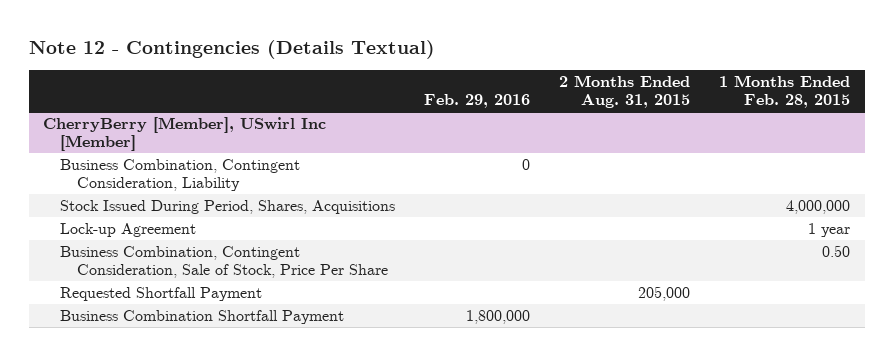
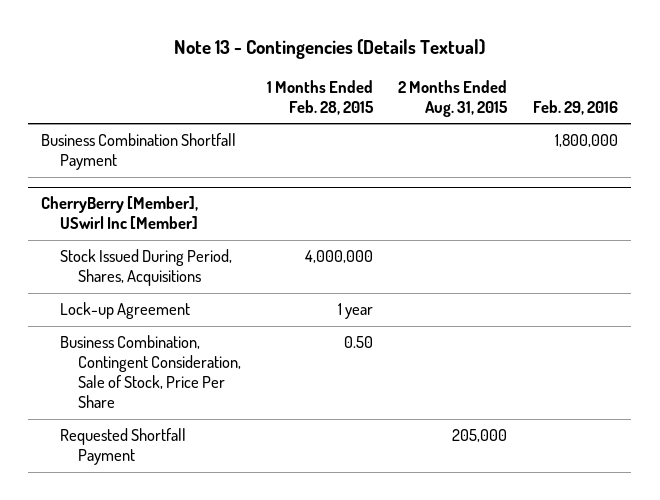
- Note 12 - Contingencies (Details Textual)
+ Note 13 - Contingencies (Details Textual)
- | Feb. 29, 2016 | 2 Months Ended Aug. 31, 2015 | 1 Months Ended Feb. 28, 2015
+ | 1 Months Ended Feb. 28, 2015 | 2 Months Ended Aug. 31, 2015 | Feb. 29, 2016
+ Business Combination Shortfall Payment | | | 1,800,000
@ CherryBerry [Member], USwirl Inc [Member]
- Business Combination, Contingent Consideration, Liability | 0 | |
- Business Combination Shortfall Payment | 1,800,000 | |

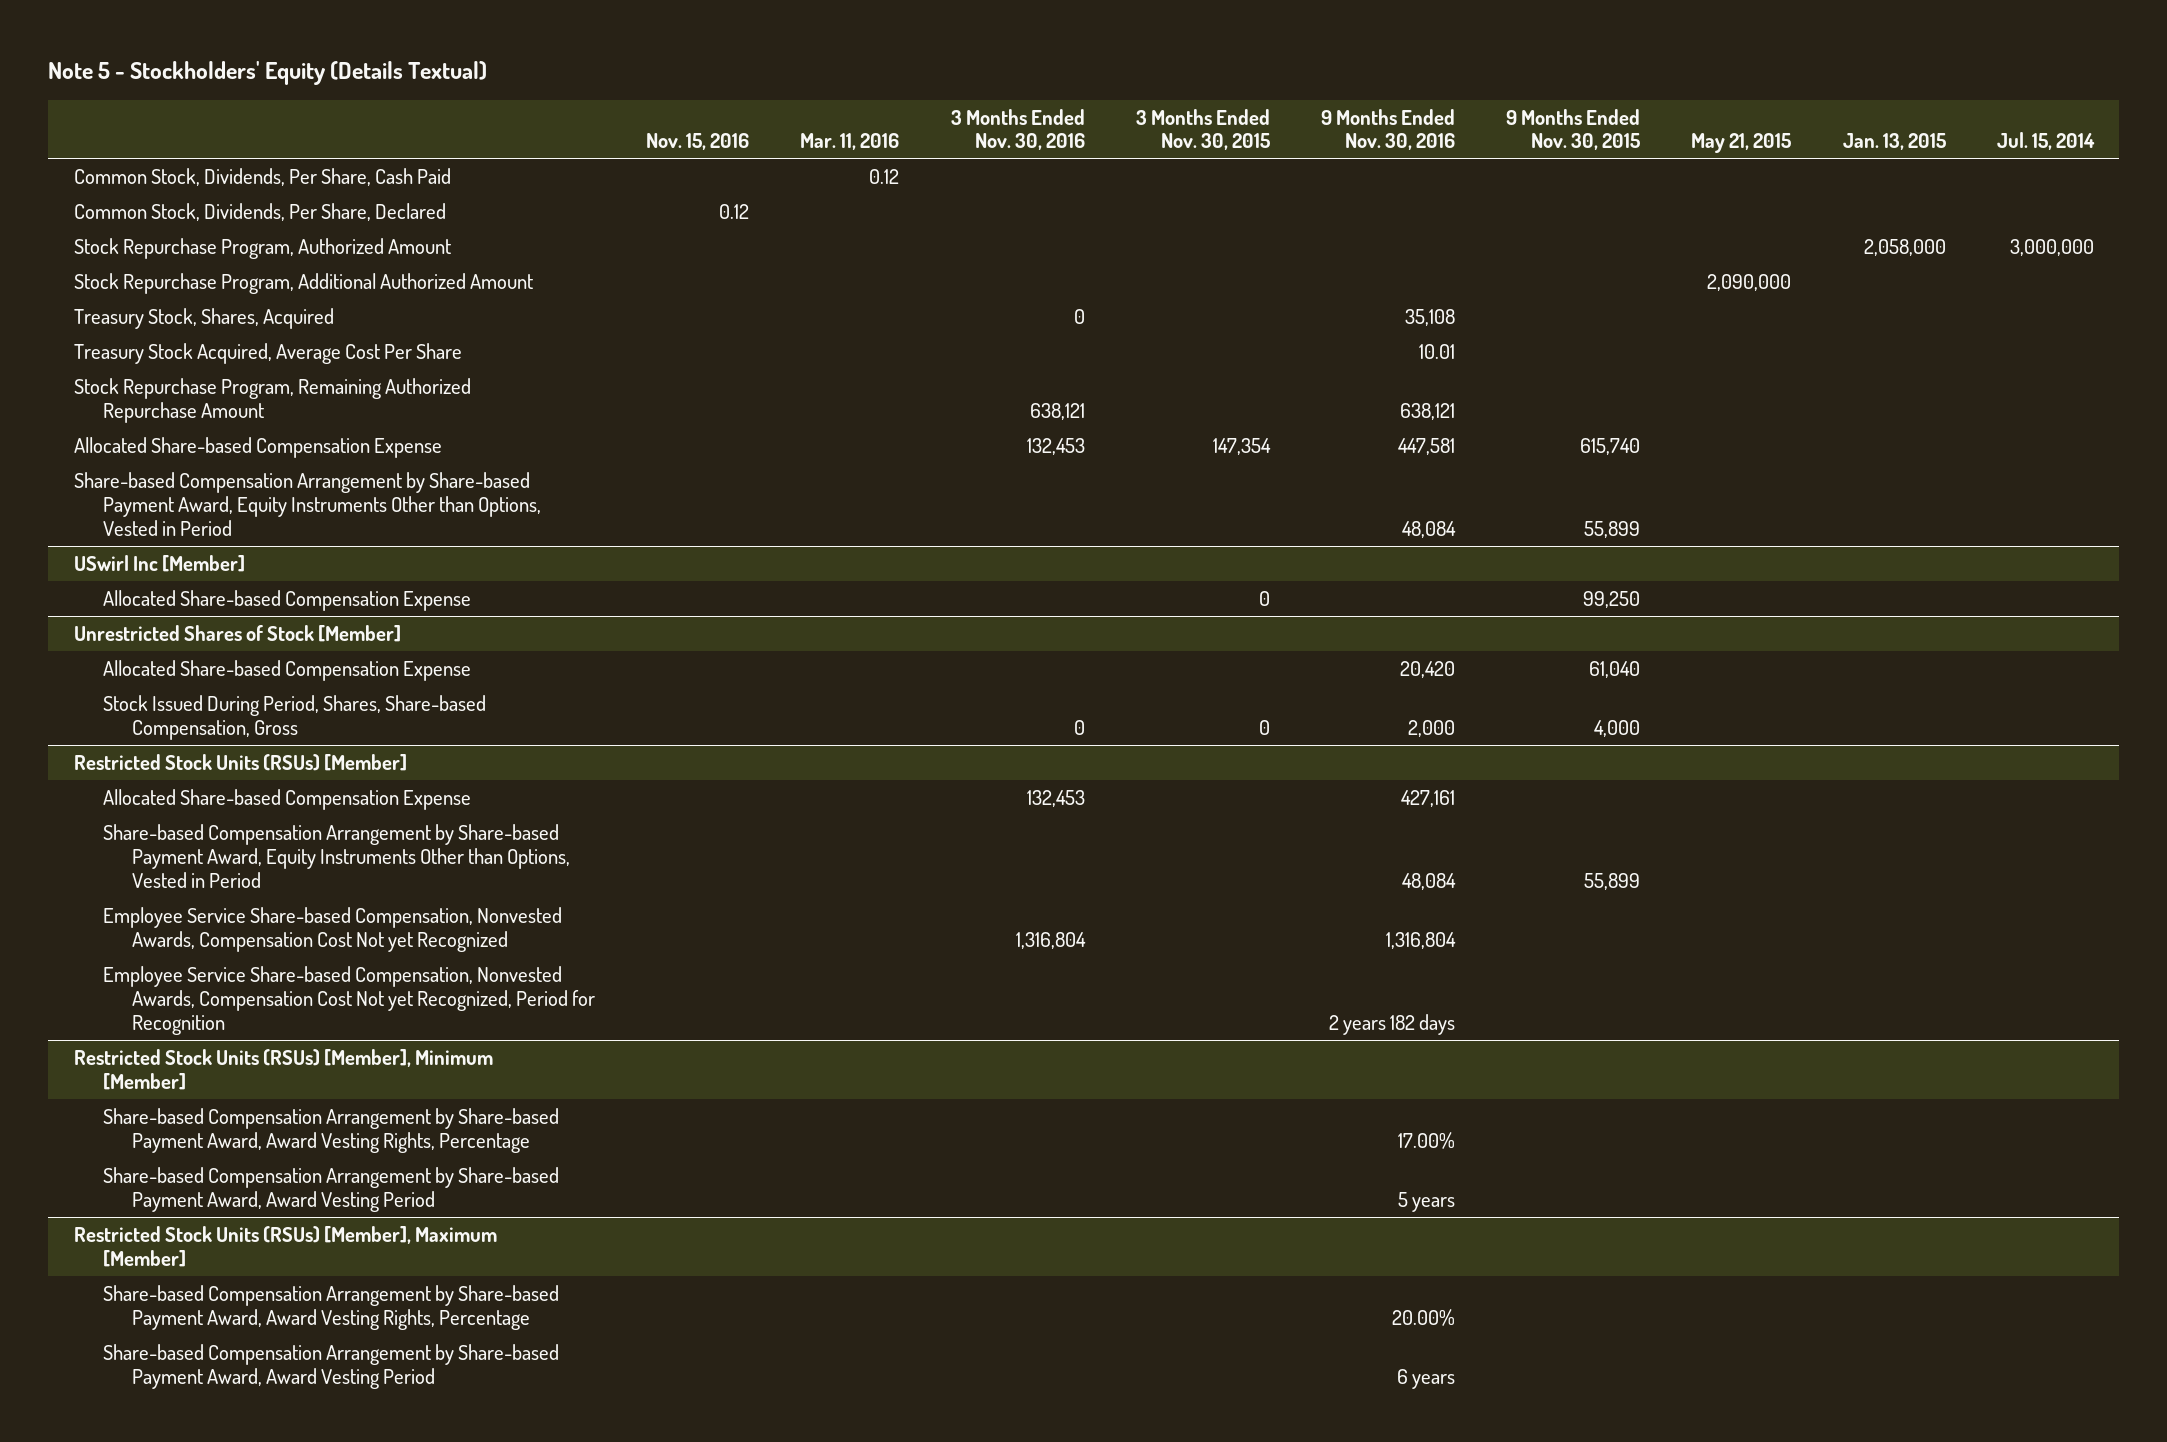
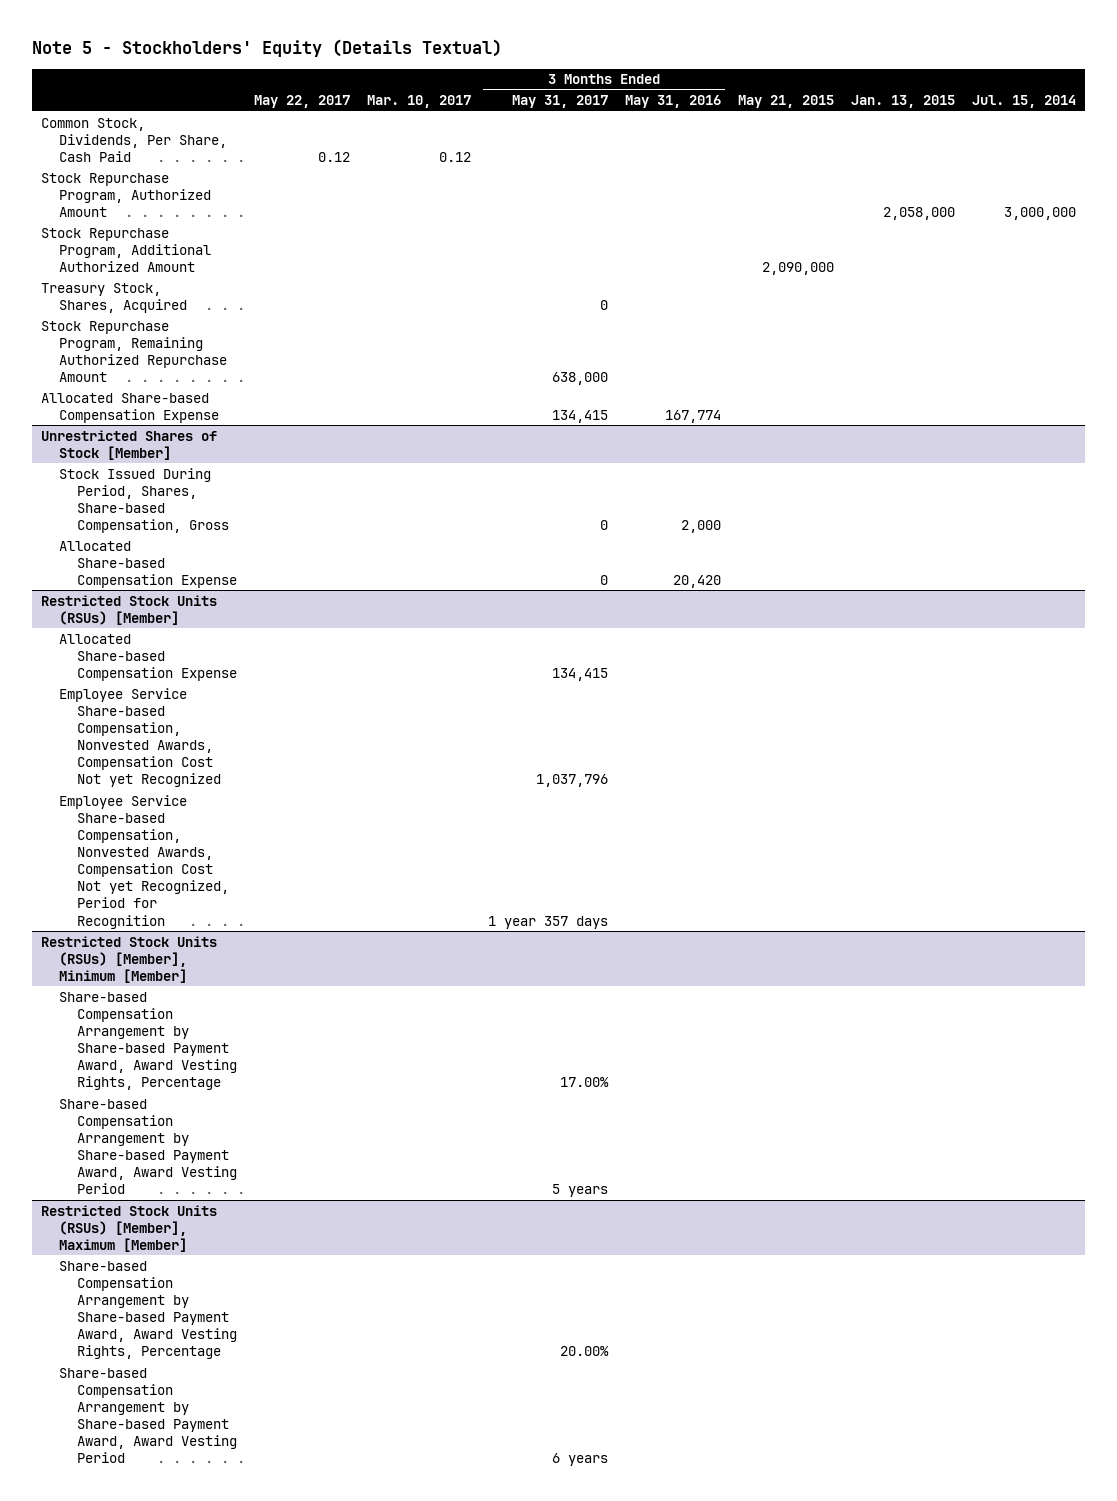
- | Nov. 15, 2016 | Mar. 11, 2016 | 3 Months Ended Nov. 30, 2016 | 3 Months Ended Nov. 30, 2015 | 9 Months Ended Nov. 30, 2016 | 9 Months Ended Nov. 30, 2015 | May 21, 2015 | Jan. 13, 2015 | Jul. 15, 2014
+ | May 22, 2017 | Mar. 10, 2017 | 3 Months Ended May 31, 2017 | 3 Months Ended May 31, 2016 | May 21, 2015 | Jan. 13, 2015 | Jul. 15, 2014
- Common Stock, Dividends, Per Share, Declared | 0.12 | | | | | | | |
- Treasury Stock Acquired, Average Cost Per Share | | | | | 10.01 | | | |
- Share-based Compensation Arrangement by Share-based Payment Award, Equity Instruments Other than Options, Vested in Period | | | | | 48,084 | 55,899 | | |
- USwirl Inc [Member]
- Allocated Share-based Compensation Expense | | | | 0 | | 99,250 | | |
@ Unrestricted Shares of Stock [Member]
moved down: Allocated Share-based Compensation Expense | | | 0 | 20,420 | | |
@ Restricted Stock Units (RSUs) [Member]
- Share-based Compensation Arrangement by Share-based Payment Award, Equity Instruments Other than Options, Vested in Period | | | | | 48,084 | 55,899 | | |

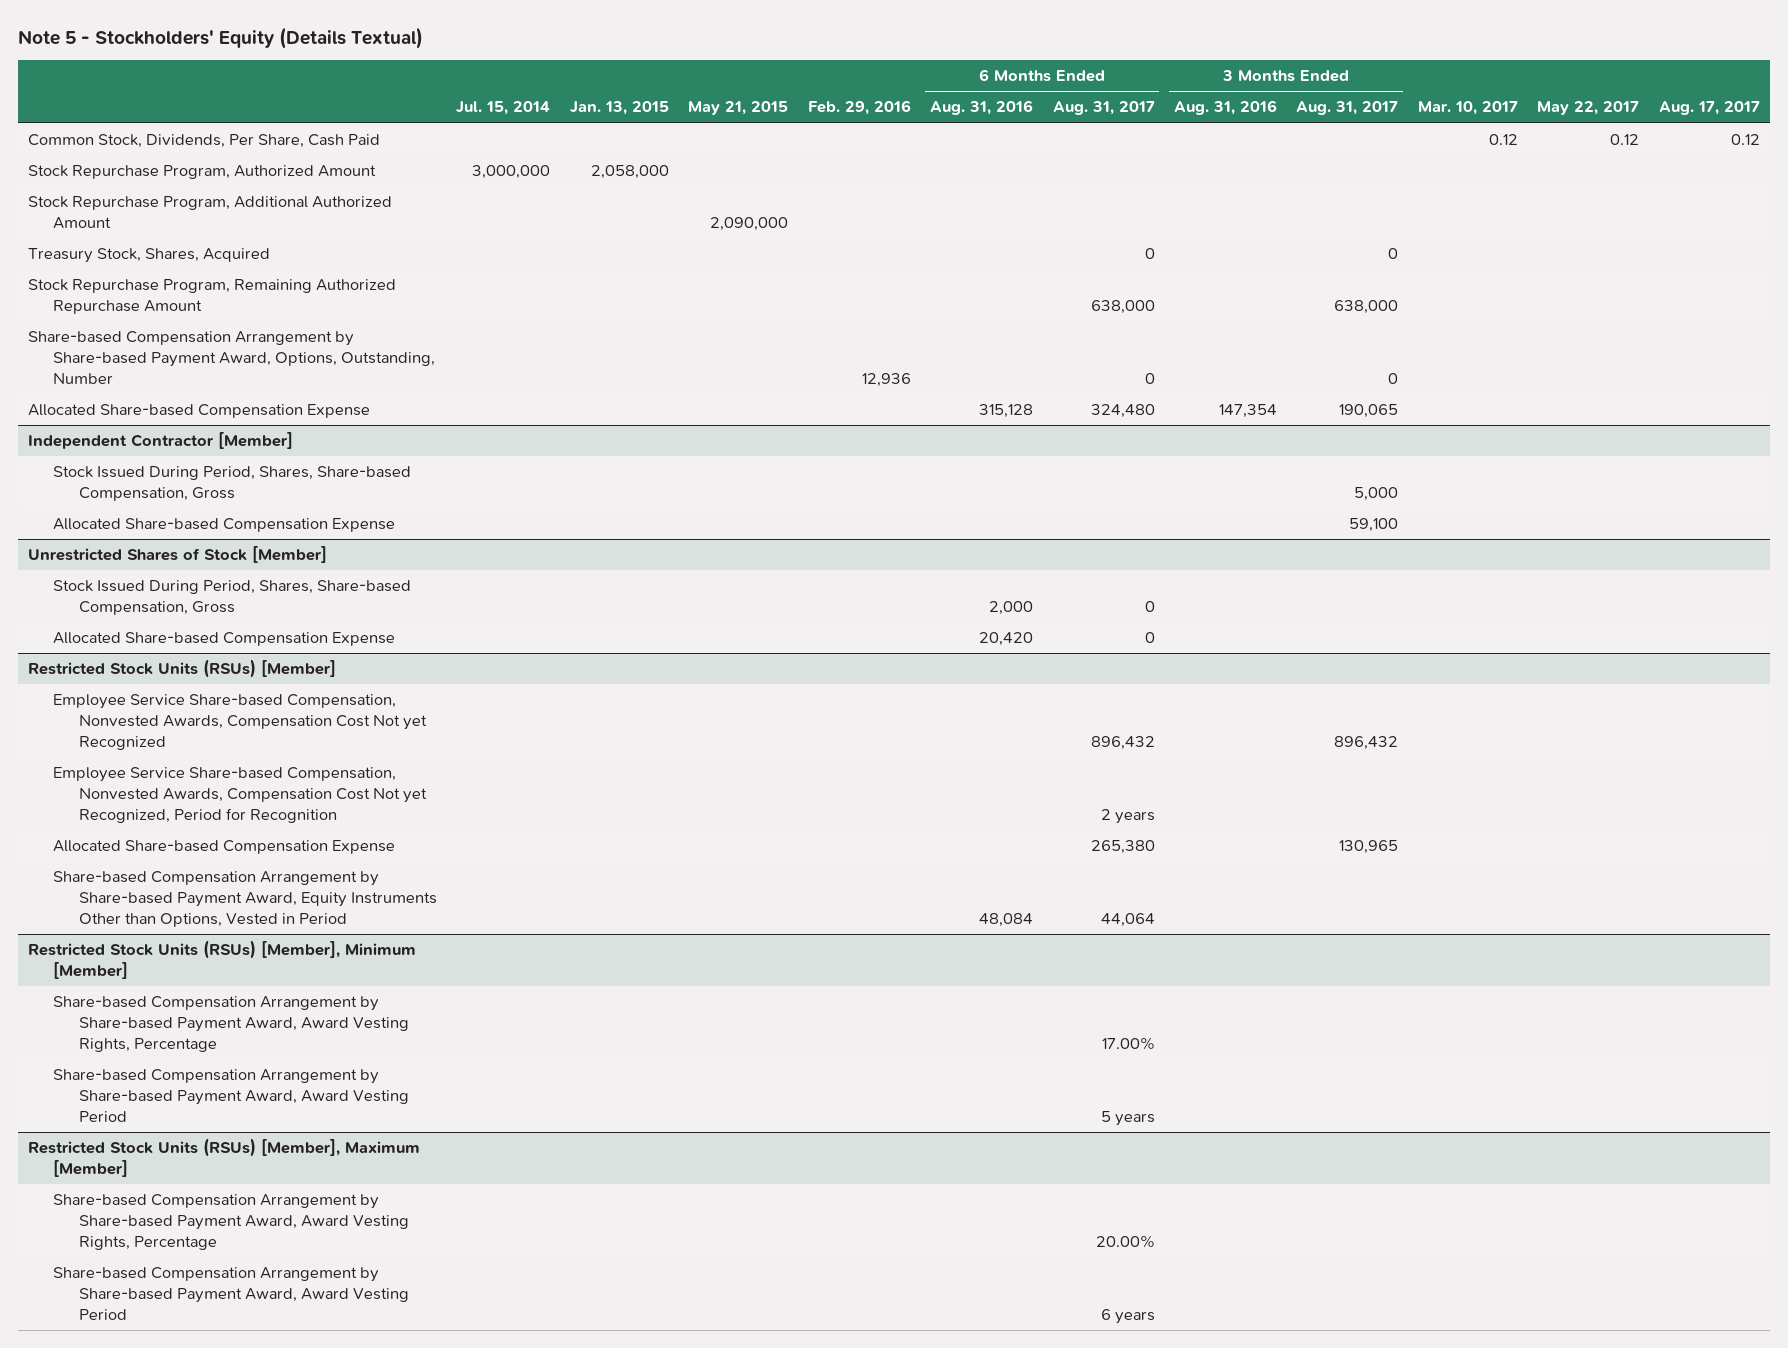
- | May 22, 2017 | Mar. 10, 2017 | 3 Months Ended May 31, 2017 | 3 Months Ended May 31, 2016 | May 21, 2015 | Jan. 13, 2015 | Jul. 15, 2014
+ | Jul. 15, 2014 | Jan. 13, 2015 | May 21, 2015 | Feb. 29, 2016 | 6 Months Ended Aug. 31, 2016 | 6 Months Ended Aug. 31, 2017 | 3 Months Ended Aug. 31, 2016 | 3 Months Ended Aug. 31, 2017 | Mar. 10, 2017 | May 22, 2017 | Aug. 17, 2017
+ Share-based Compensation Arrangement by Share-based Payment Award, Options, Outstanding, Number | | | | 12,936 | | 0 | | 0 | | |
+ Independent Contractor [Member]
+ Stock Issued During Period, Shares, Share-based Compensation, Gross | | | | | | | | 5,000 | | |
+ Allocated Share-based Compensation Expense | | | | | | | | 59,100 | | |
@ Restricted Stock Units (RSUs) [Member]
moved down: Allocated Share-based Compensation Expense | | | | | | 265,380 | | 130,965 | | |
+ Share-based Compensation Arrangement by Share-based Payment Award, Equity Instruments Other than Options, Vested in Period | | | | | 48,084 | 44,064 | | | | |

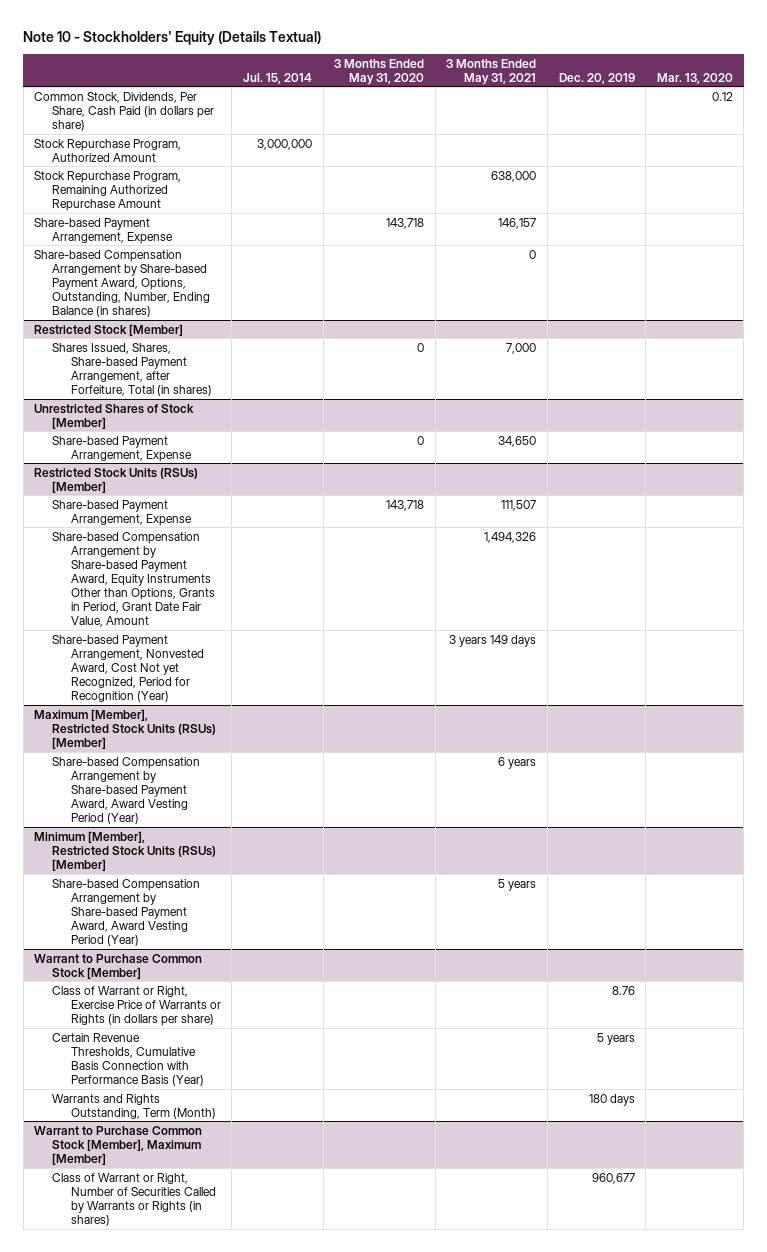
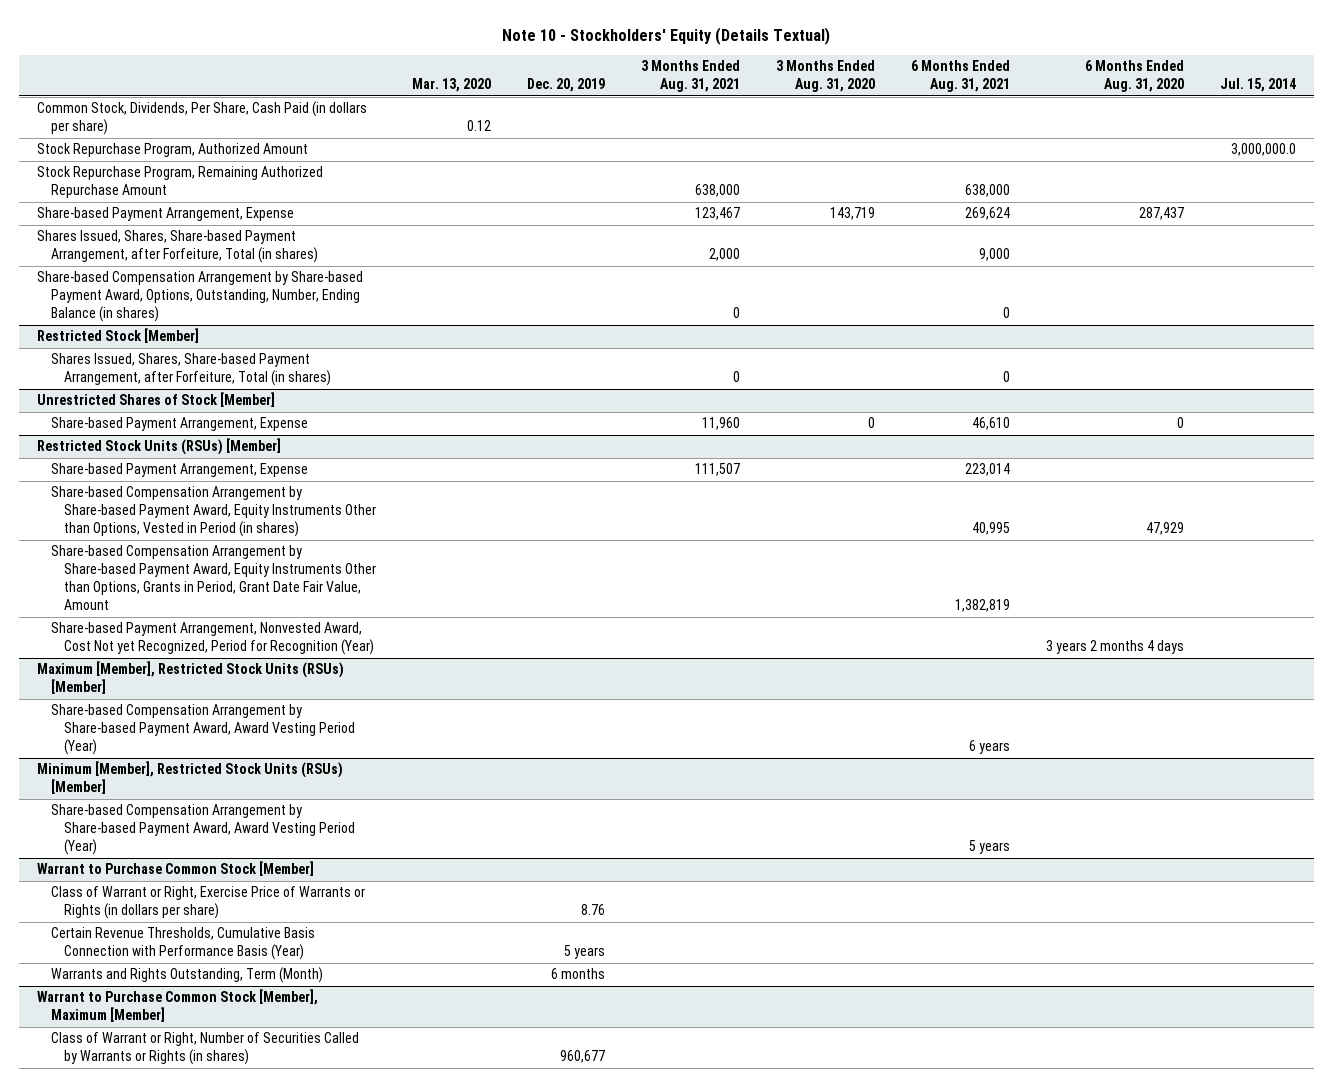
- | Jul. 15, 2014 | 3 Months Ended May 31, 2020 | 3 Months Ended May 31, 2021 | Dec. 20, 2019 | Mar. 13, 2020
+ | Mar. 13, 2020 | Dec. 20, 2019 | 3 Months Ended Aug. 31, 2021 | 3 Months Ended Aug. 31, 2020 | 6 Months Ended Aug. 31, 2021 | 6 Months Ended Aug. 31, 2020 | Jul. 15, 2014
- Stock Repurchase Program, Authorized Amount | 3,000,000 | | | |
+ Stock Repurchase Program, Authorized Amount | | | | | | | 3,000,000.0
+ Shares Issued, Shares, Share-based Payment Arrangement, after Forfeiture, Total (in shares) | | | 2,000 | | 9,000 | |
@ Restricted Stock Units (RSUs) [Member]
+ Share-based Compensation Arrangement by Share-based Payment Award, Equity Instruments Other than Options, Vested in Period (in shares) | | | | | 40,995 | 47,929 |
@ Warrant to Purchase Common Stock [Member]
- Warrants and Rights Outstanding, Term (Month) | | | | 180 days |
+ Warrants and Rights Outstanding, Term (Month) | | 6 months | | | | |

